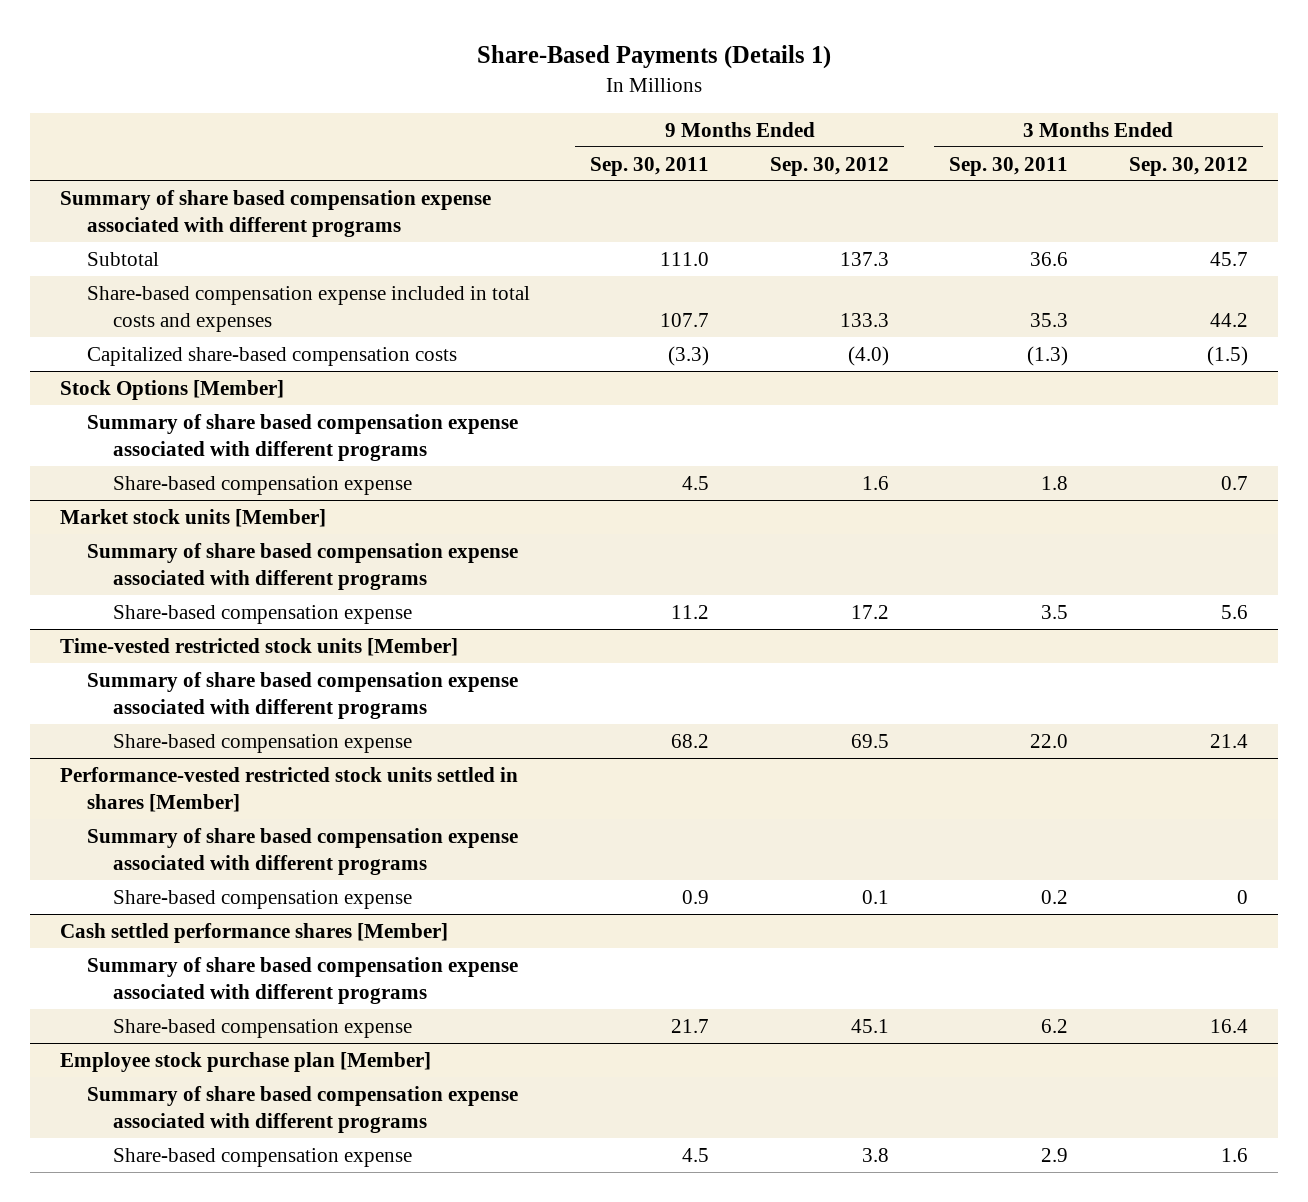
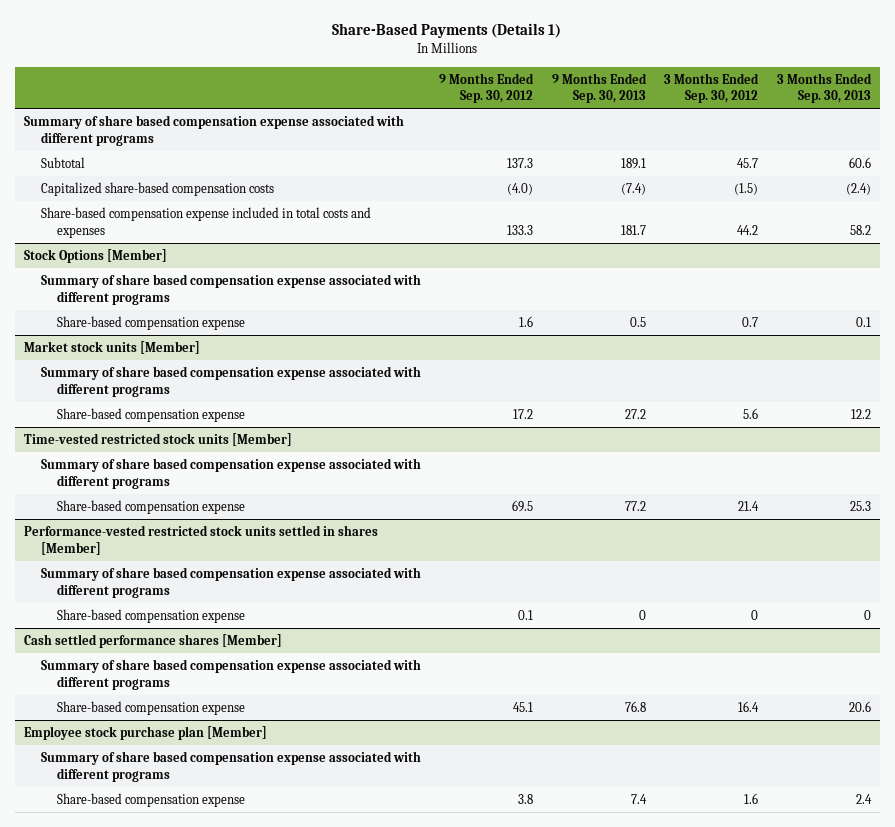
- | 9 Months Ended Sep. 30, 2011 | 9 Months Ended Sep. 30, 2012 | 3 Months Ended Sep. 30, 2011 | 3 Months Ended Sep. 30, 2012
+ | 9 Months Ended Sep. 30, 2012 | 9 Months Ended Sep. 30, 2013 | 3 Months Ended Sep. 30, 2012 | 3 Months Ended Sep. 30, 2013
moved down: Share-based compensation expense included in total costs and expenses | 133.3 | 181.7 | 44.2 | 58.2

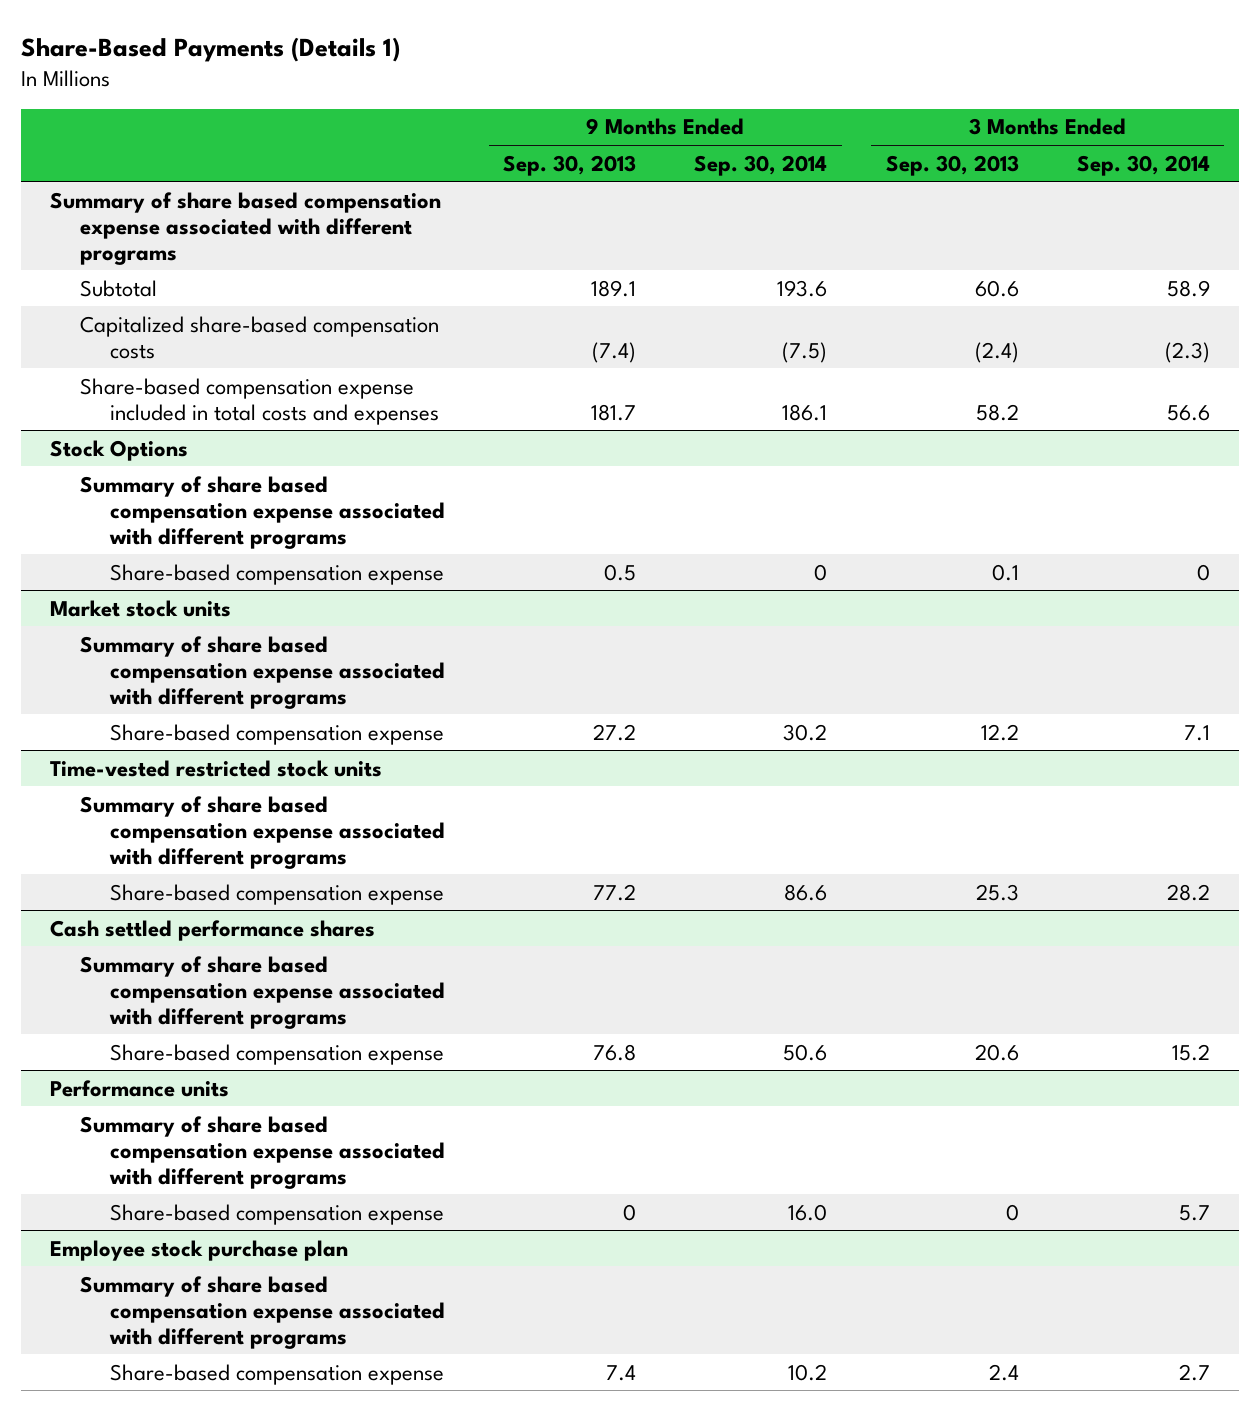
- | 9 Months Ended Sep. 30, 2012 | 9 Months Ended Sep. 30, 2013 | 3 Months Ended Sep. 30, 2012 | 3 Months Ended Sep. 30, 2013
+ | 9 Months Ended Sep. 30, 2013 | 9 Months Ended Sep. 30, 2014 | 3 Months Ended Sep. 30, 2013 | 3 Months Ended Sep. 30, 2014
- Stock Options [Member]
+ Stock Options
- Market stock units [Member]
+ Market stock units
- Time-vested restricted stock units [Member]
+ Time-vested restricted stock units
- Performance-vested restricted stock units settled in shares [Member]
- Summary of share based compensation expense associated with different programs
- Share-based compensation expense | 0.1 | 0 | 0 | 0
- Cash settled performance shares [Member]
+ Cash settled performance shares
- Employee stock purchase plan [Member]
+ Performance units
+ Share-based compensation expense | 0 | 16.0 | 0 | 5.7
+ Employee stock purchase plan
+ Summary of share based compensation expense associated with different programs

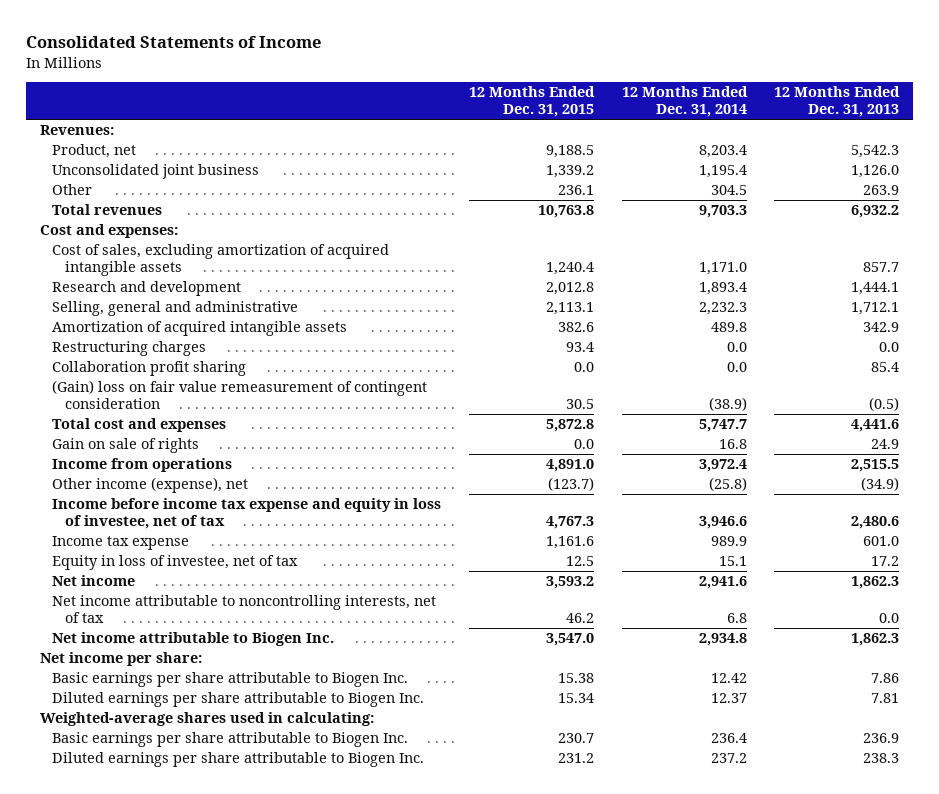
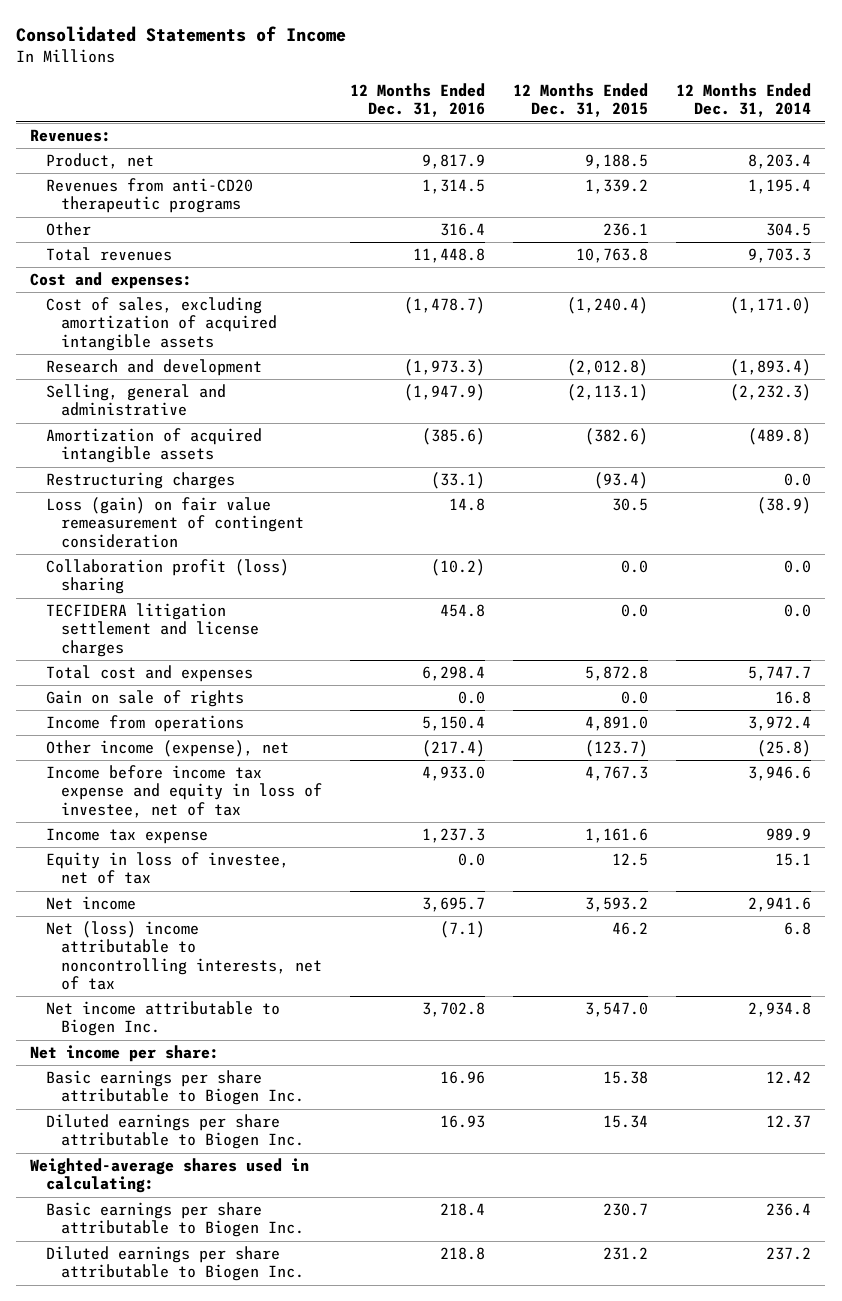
- | 12 Months Ended Dec. 31, 2015 | 12 Months Ended Dec. 31, 2014 | 12 Months Ended Dec. 31, 2013
+ | 12 Months Ended Dec. 31, 2016 | 12 Months Ended Dec. 31, 2015 | 12 Months Ended Dec. 31, 2014
- Unconsolidated joint business | 1,339.2 | 1,195.4 | 1,126.0
+ Revenues from anti-CD20 therapeutic programs | 1,314.5 | 1,339.2 | 1,195.4
- Cost of sales, excluding amortization of acquired intangible assets | 1,240.4 | 1,171.0 | 857.7
- Research and development | 2,012.8 | 1,893.4 | 1,444.1
- Selling, general and administrative | 2,113.1 | 2,232.3 | 1,712.1
- Amortization of acquired intangible assets | 382.6 | 489.8 | 342.9
- Restructuring charges | 93.4 | 0.0 | 0.0
- Collaboration profit sharing | 0.0 | 0.0 | 85.4
- (Gain) loss on fair value remeasurement of contingent consideration | 30.5 | (38.9) | (0.5)
+ Cost of sales, excluding amortization of acquired intangible assets | (1,478.7) | (1,240.4) | (1,171.0)
+ Research and development | (1,973.3) | (2,012.8) | (1,893.4)
+ Selling, general and administrative | (1,947.9) | (2,113.1) | (2,232.3)
+ Amortization of acquired intangible assets | (385.6) | (382.6) | (489.8)
+ Restructuring charges | (33.1) | (93.4) | 0.0
+ Loss (gain) on fair value remeasurement of contingent consideration | 14.8 | 30.5 | (38.9)
+ Collaboration profit (loss) sharing | (10.2) | 0.0 | 0.0
+ TECFIDERA litigation settlement and license charges | 454.8 | 0.0 | 0.0
- Net income attributable to noncontrolling interests, net of tax | 46.2 | 6.8 | 0.0
+ Net (loss) income attributable to noncontrolling interests, net of tax | (7.1) | 46.2 | 6.8

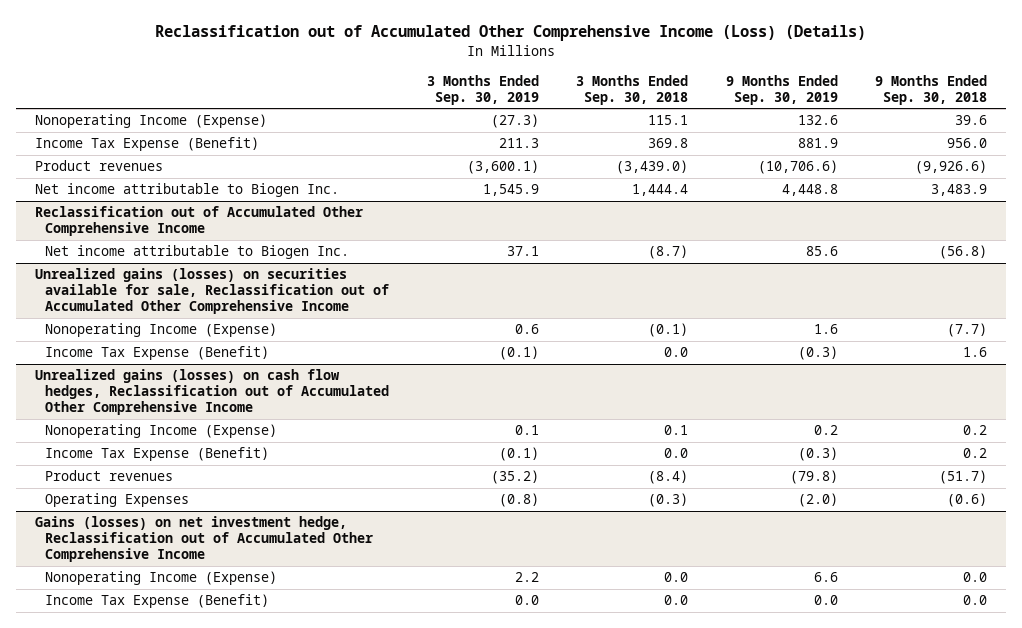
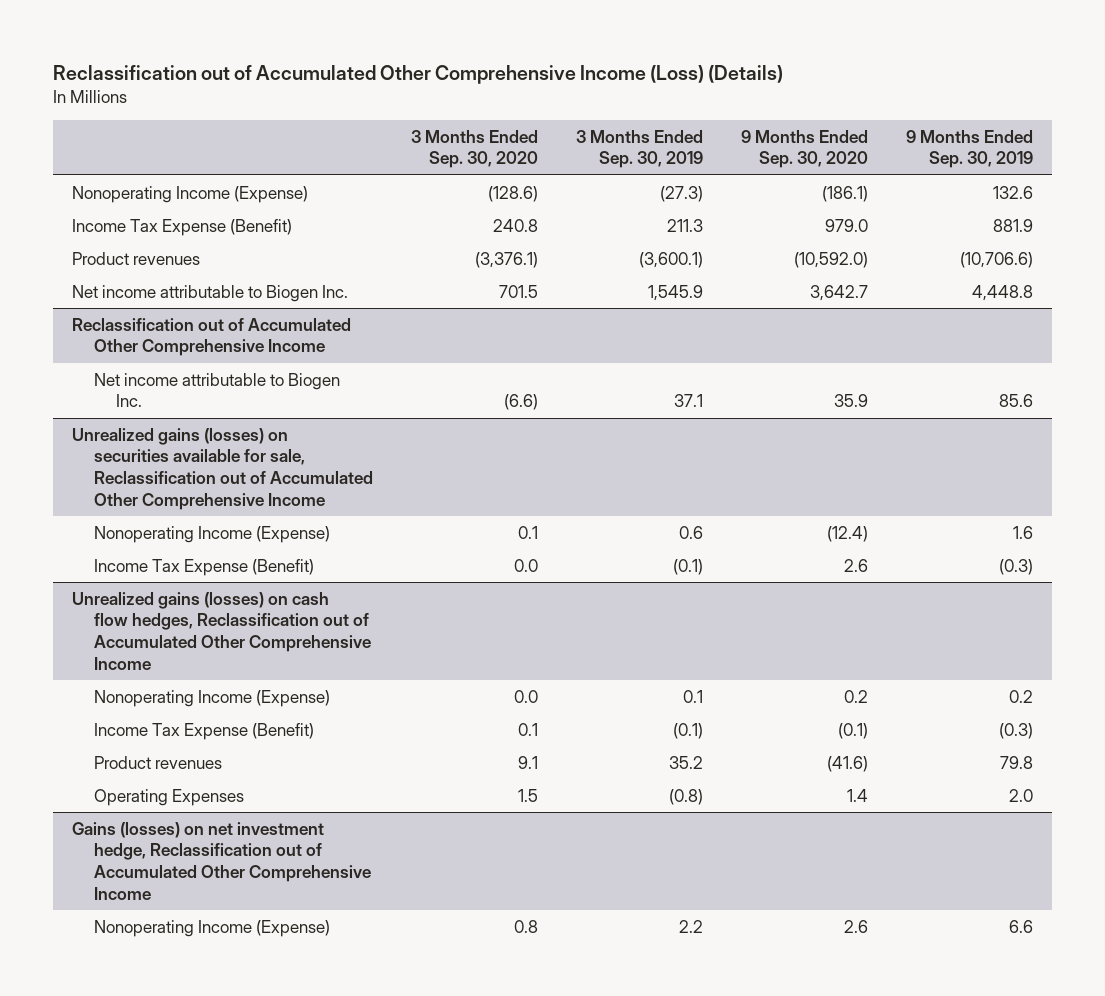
- | 3 Months Ended Sep. 30, 2019 | 3 Months Ended Sep. 30, 2018 | 9 Months Ended Sep. 30, 2019 | 9 Months Ended Sep. 30, 2018
+ | 3 Months Ended Sep. 30, 2020 | 3 Months Ended Sep. 30, 2019 | 9 Months Ended Sep. 30, 2020 | 9 Months Ended Sep. 30, 2019
@ Unrealized gains (losses) on cash flow hedges, Reclassification out of Accumulated Other Comprehensive Income
- Product revenues | (35.2) | (8.4) | (79.8) | (51.7)
- Operating Expenses | (0.8) | (0.3) | (2.0) | (0.6)
+ Product revenues | 9.1 | 35.2 | (41.6) | 79.8
+ Operating Expenses | 1.5 | (0.8) | 1.4 | 2.0
@ Gains (losses) on net investment hedge, Reclassification out of Accumulated Other Comprehensive Income
- Income Tax Expense (Benefit) | 0.0 | 0.0 | 0.0 | 0.0

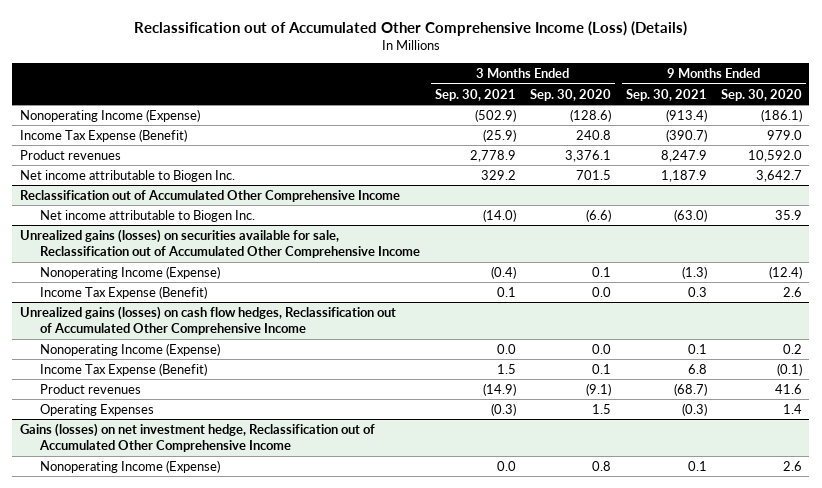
- | 3 Months Ended Sep. 30, 2020 | 3 Months Ended Sep. 30, 2019 | 9 Months Ended Sep. 30, 2020 | 9 Months Ended Sep. 30, 2019
+ | 3 Months Ended Sep. 30, 2021 | 3 Months Ended Sep. 30, 2020 | 9 Months Ended Sep. 30, 2021 | 9 Months Ended Sep. 30, 2020
- Product revenues | (3,376.1) | (3,600.1) | (10,592.0) | (10,706.6)
+ Product revenues | 2,778.9 | 3,376.1 | 8,247.9 | 10,592.0
@ Unrealized gains (losses) on cash flow hedges, Reclassification out of Accumulated Other Comprehensive Income
- Product revenues | 9.1 | 35.2 | (41.6) | 79.8
+ Product revenues | (14.9) | (9.1) | (68.7) | 41.6

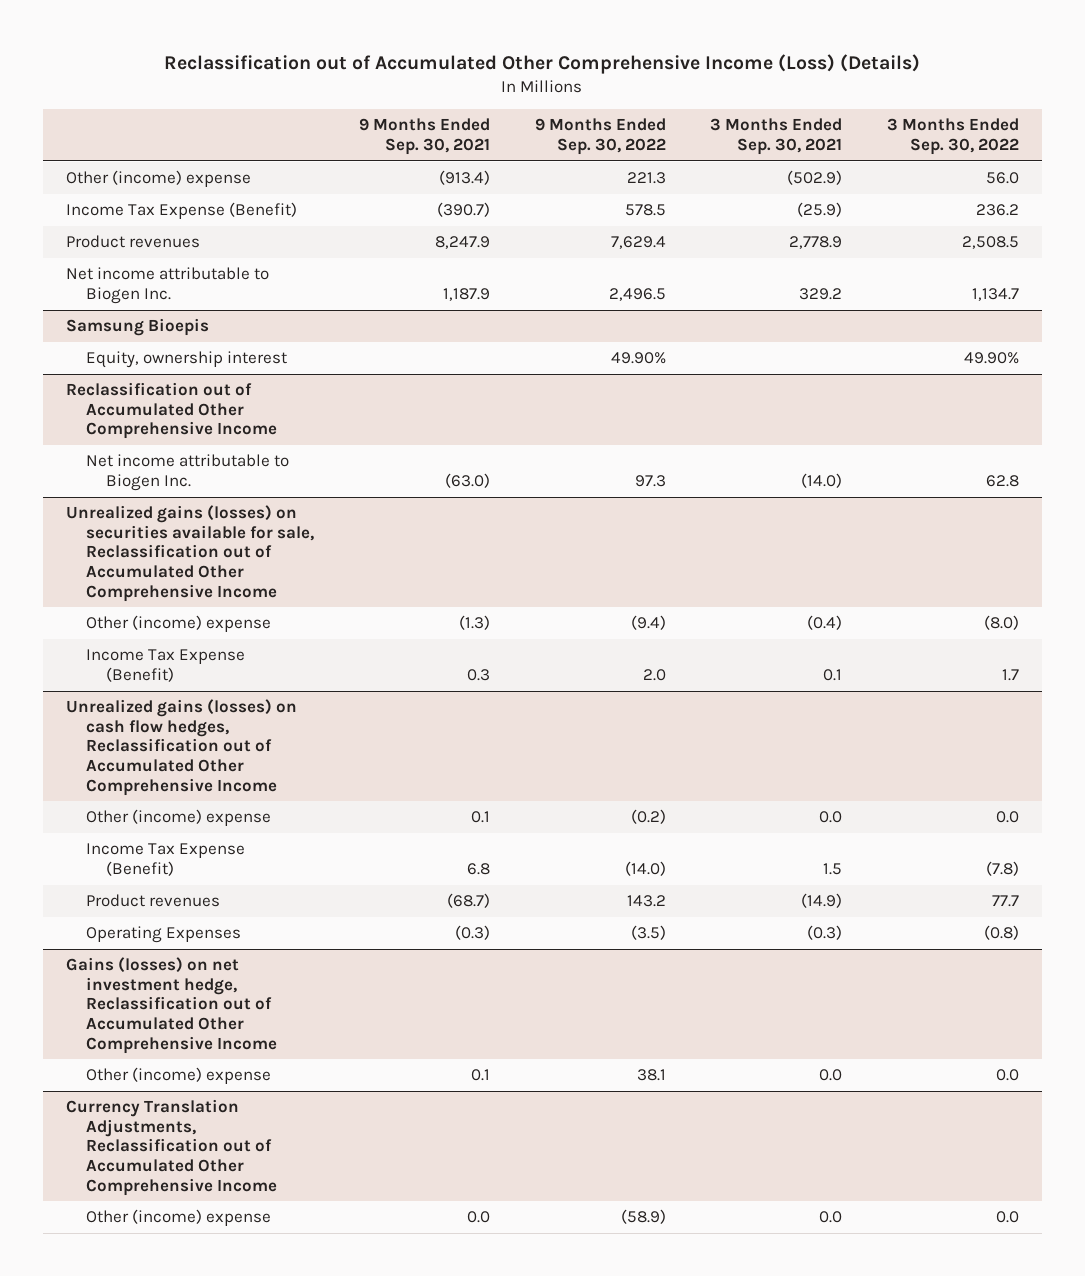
- | 3 Months Ended Sep. 30, 2021 | 3 Months Ended Sep. 30, 2020 | 9 Months Ended Sep. 30, 2021 | 9 Months Ended Sep. 30, 2020
+ | 9 Months Ended Sep. 30, 2021 | 9 Months Ended Sep. 30, 2022 | 3 Months Ended Sep. 30, 2021 | 3 Months Ended Sep. 30, 2022
- Nonoperating Income (Expense) | (502.9) | (128.6) | (913.4) | (186.1)
+ Other (income) expense | (913.4) | 221.3 | (502.9) | 56.0
+ Samsung Bioepis
+ Equity, ownership interest | | 49.90% | | 49.90%
@ Unrealized gains (losses) on securities available for sale, Reclassification out of Accumulated Other Comprehensive Income
- Nonoperating Income (Expense) | (0.4) | 0.1 | (1.3) | (12.4)
+ Other (income) expense | (1.3) | (9.4) | (0.4) | (8.0)
@ Unrealized gains (losses) on cash flow hedges, Reclassification out of Accumulated Other Comprehensive Income
- Nonoperating Income (Expense) | 0.0 | 0.0 | 0.1 | 0.2
+ Other (income) expense | 0.1 | (0.2) | 0.0 | 0.0
@ Gains (losses) on net investment hedge, Reclassification out of Accumulated Other Comprehensive Income
- Nonoperating Income (Expense) | 0.0 | 0.8 | 0.1 | 2.6
+ Other (income) expense | 0.1 | 38.1 | 0.0 | 0.0
+ Currency Translation Adjustments, Reclassification out of Accumulated Other Comprehensive Income
+ Other (income) expense | 0.0 | (58.9) | 0.0 | 0.0

